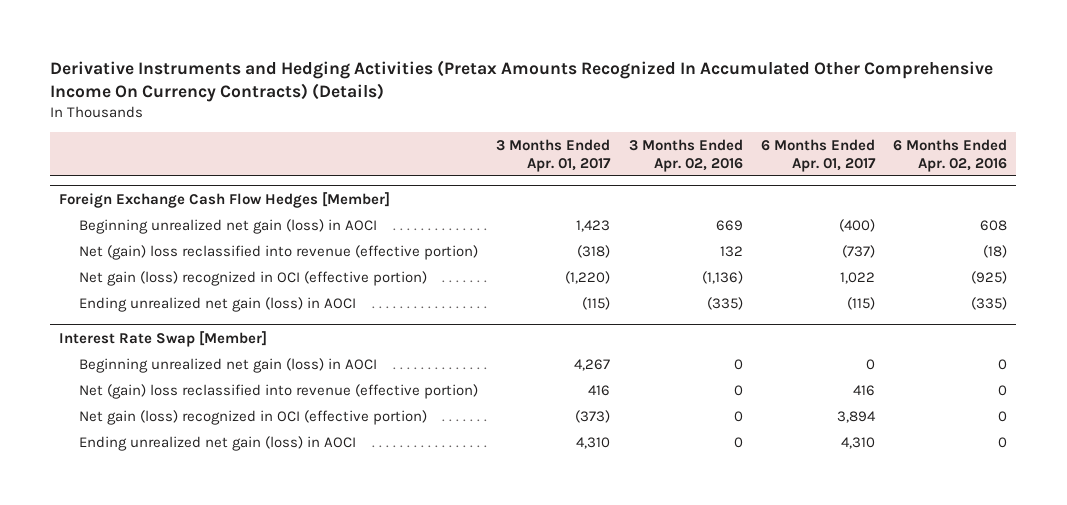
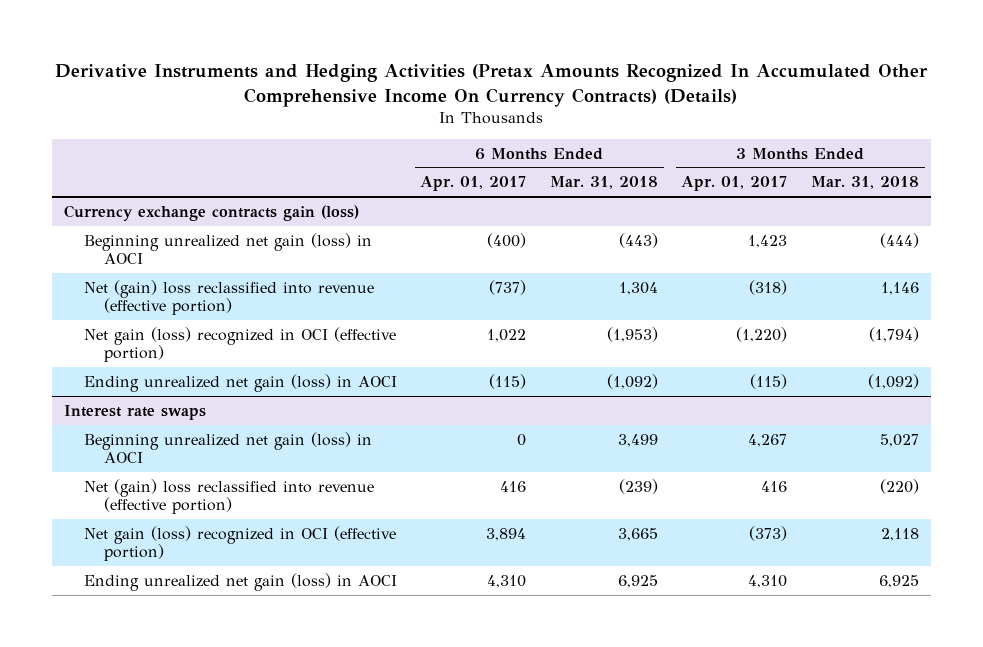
- | 3 Months Ended Apr. 01, 2017 | 3 Months Ended Apr. 02, 2016 | 6 Months Ended Apr. 01, 2017 | 6 Months Ended Apr. 02, 2016
+ | 6 Months Ended Apr. 01, 2017 | 6 Months Ended Mar. 31, 2018 | 3 Months Ended Apr. 01, 2017 | 3 Months Ended Mar. 31, 2018
- Foreign Exchange Cash Flow Hedges [Member]
+ Currency exchange contracts gain (loss)
- Interest Rate Swap [Member]
+ Interest rate swaps

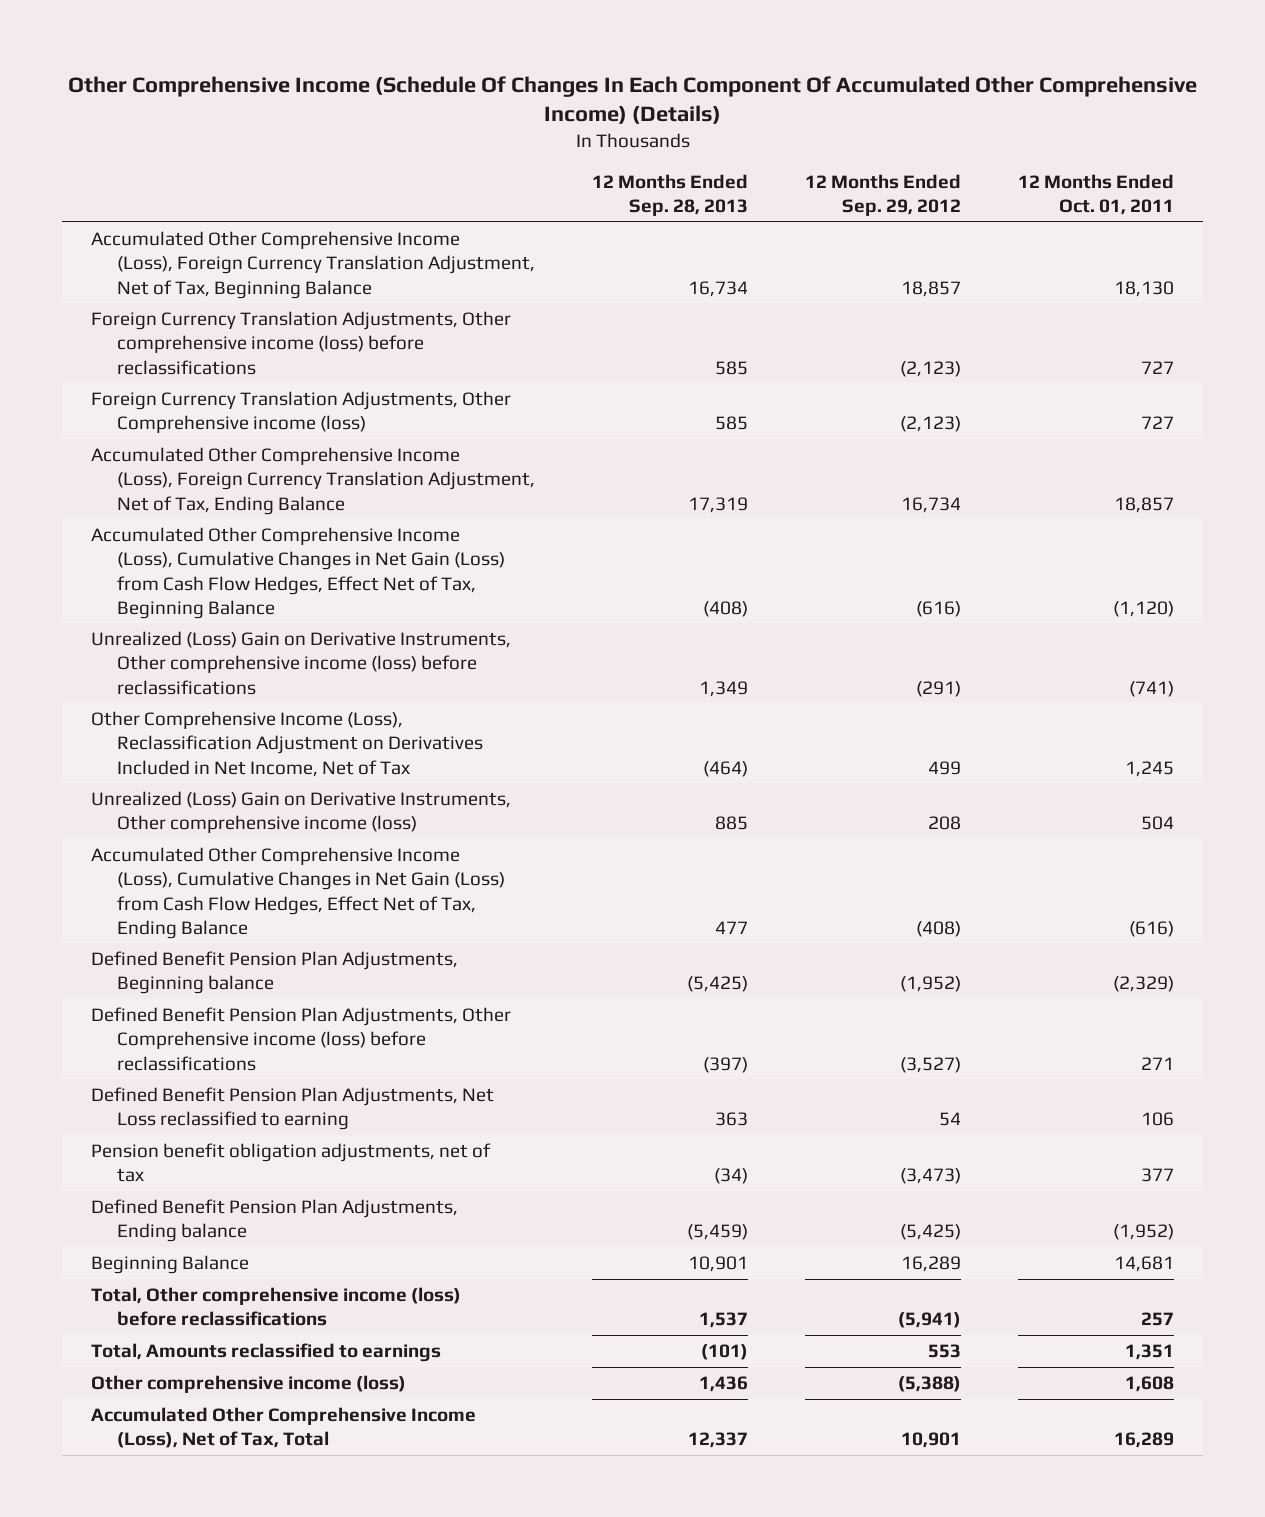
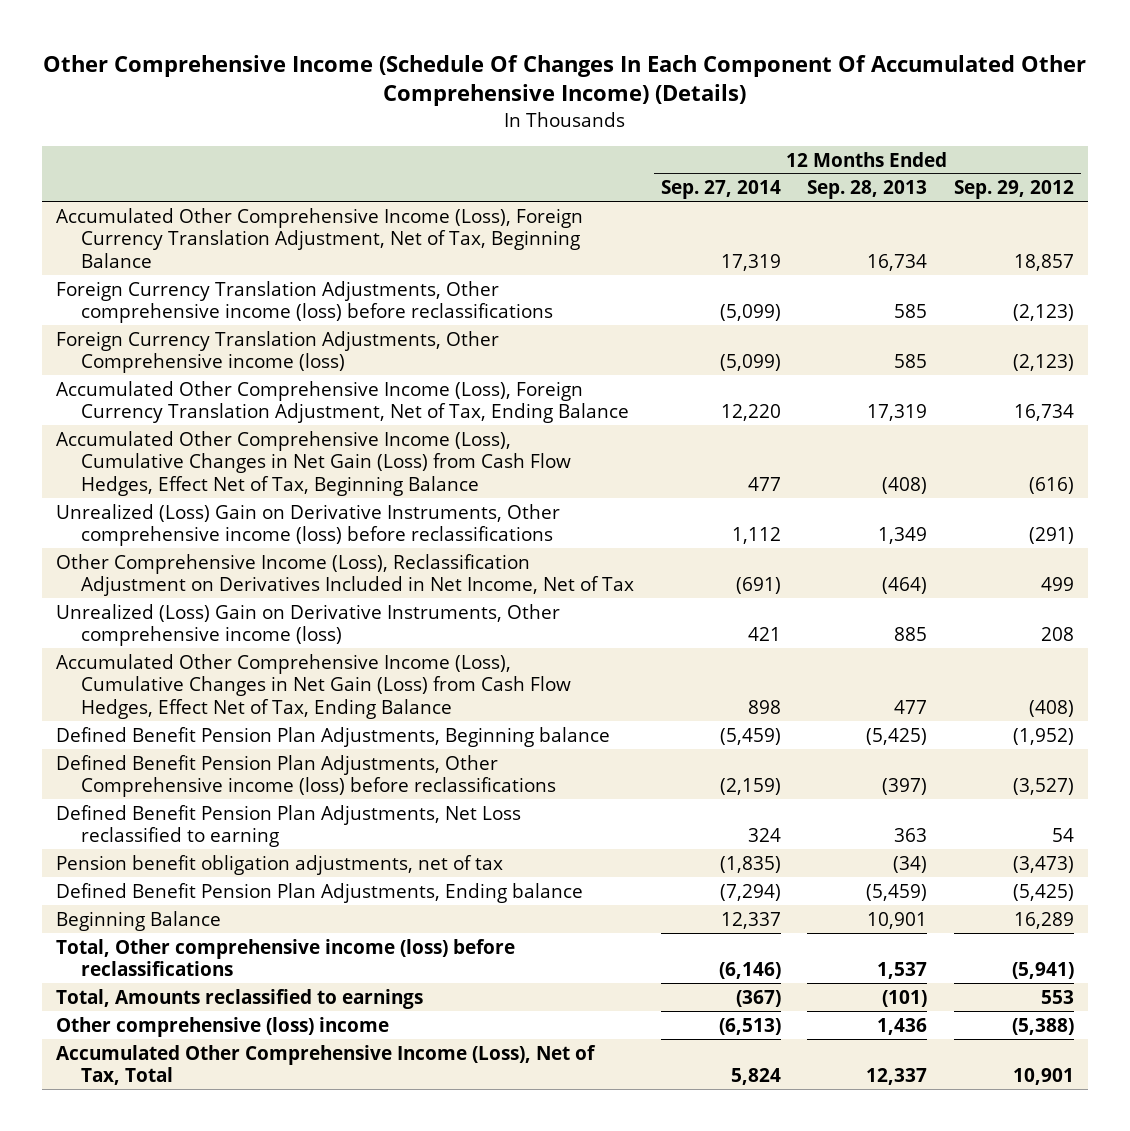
- | 12 Months Ended Sep. 28, 2013 | 12 Months Ended Sep. 29, 2012 | 12 Months Ended Oct. 01, 2011
+ | 12 Months Ended Sep. 27, 2014 | 12 Months Ended Sep. 28, 2013 | 12 Months Ended Sep. 29, 2012
- Other comprehensive income (loss) | 1,436 | (5,388) | 1,608
+ Other comprehensive (loss) income | (6,513) | 1,436 | (5,388)

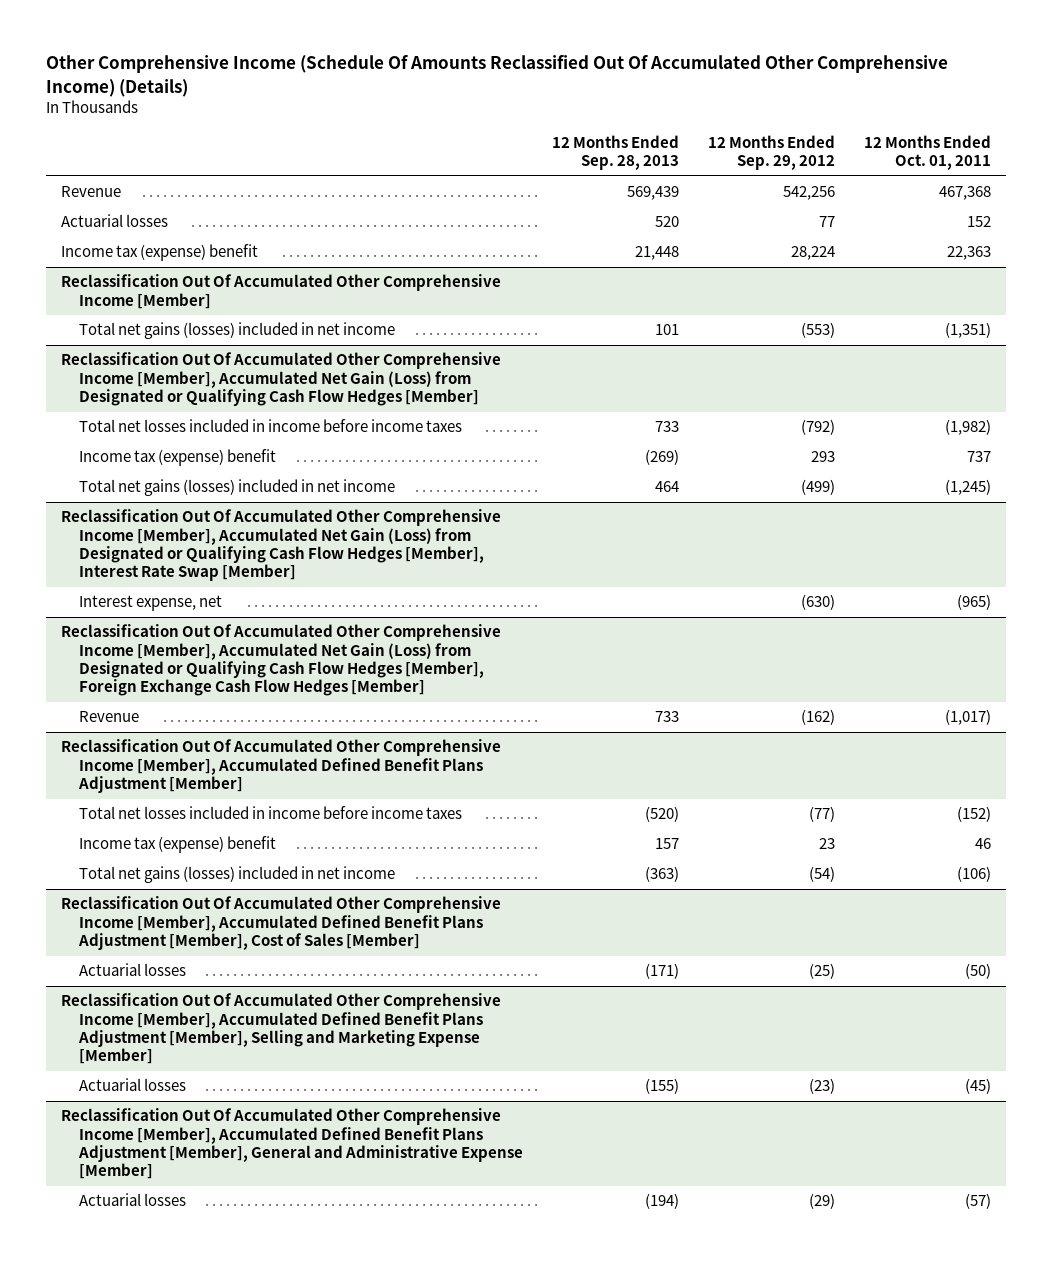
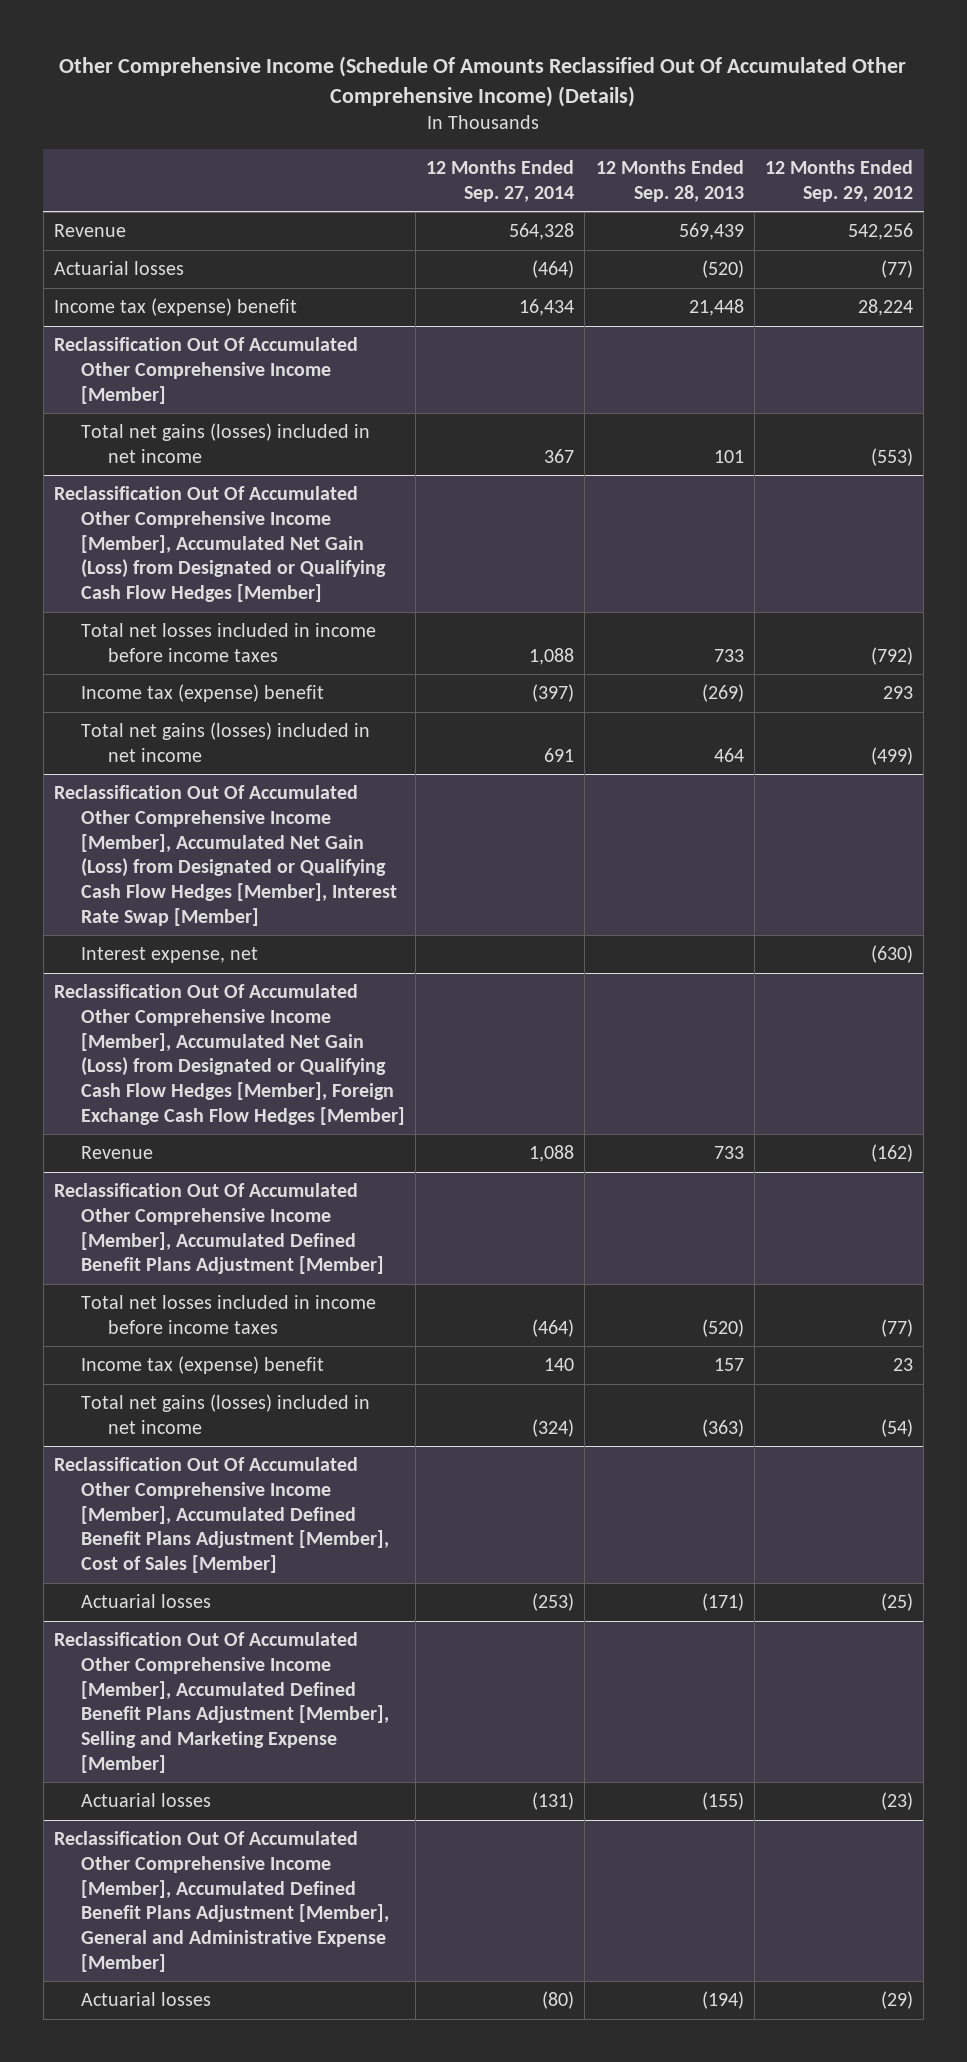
- | 12 Months Ended Sep. 28, 2013 | 12 Months Ended Sep. 29, 2012 | 12 Months Ended Oct. 01, 2011
+ | 12 Months Ended Sep. 27, 2014 | 12 Months Ended Sep. 28, 2013 | 12 Months Ended Sep. 29, 2012
- Actuarial losses | 520 | 77 | 152
+ Actuarial losses | (464) | (520) | (77)

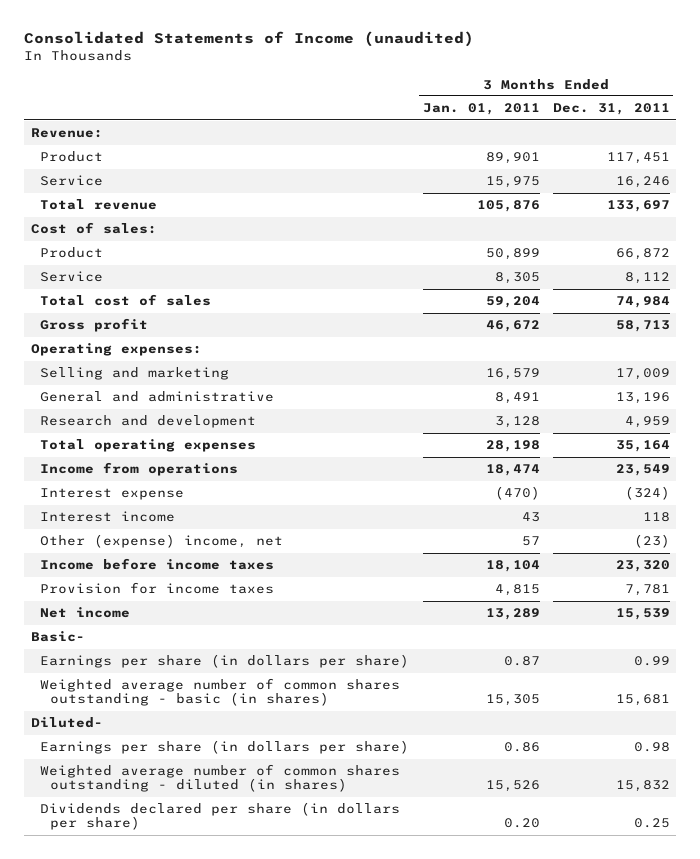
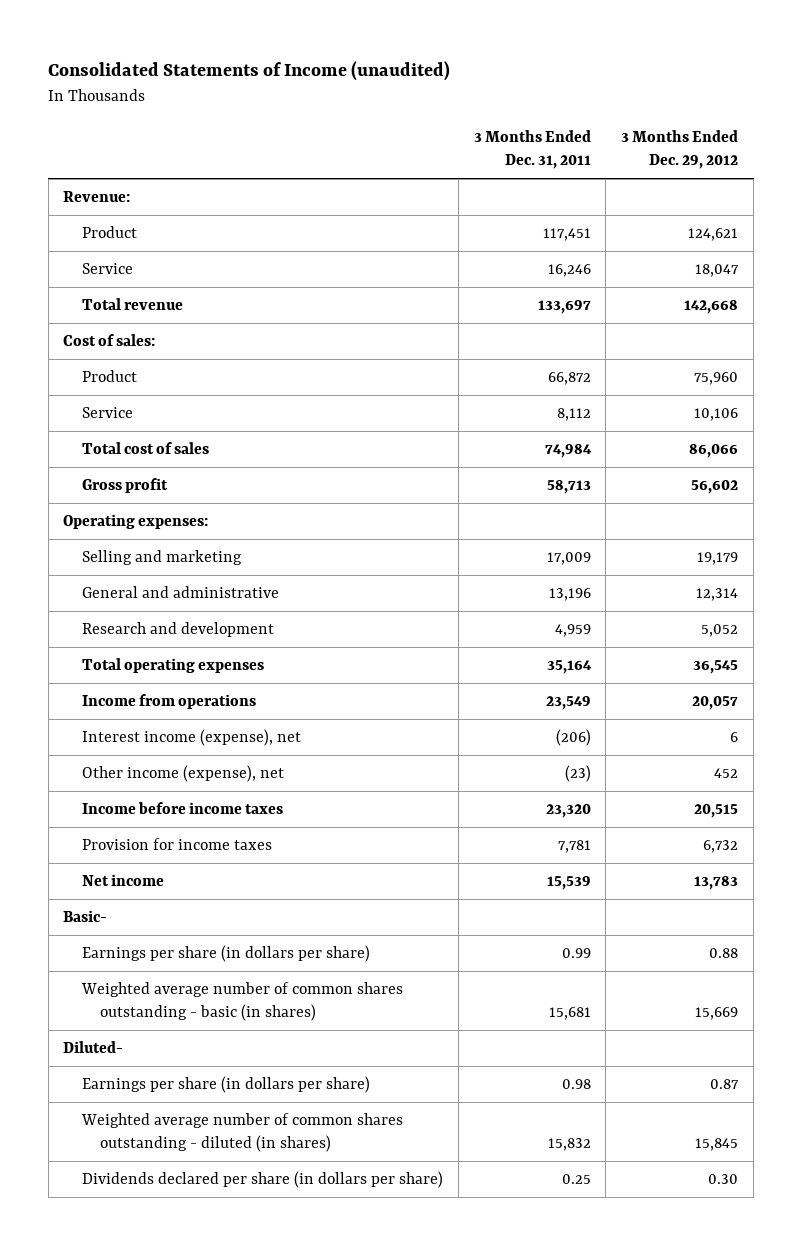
- | 3 Months Ended Jan. 01, 2011 | 3 Months Ended Dec. 31, 2011
+ | 3 Months Ended Dec. 31, 2011 | 3 Months Ended Dec. 29, 2012
- Interest expense | (470) | (324)
- Interest income | 43 | 118
- Other (expense) income, net | 57 | (23)
+ Interest income (expense), net | (206) | 6
+ Other income (expense), net | (23) | 452

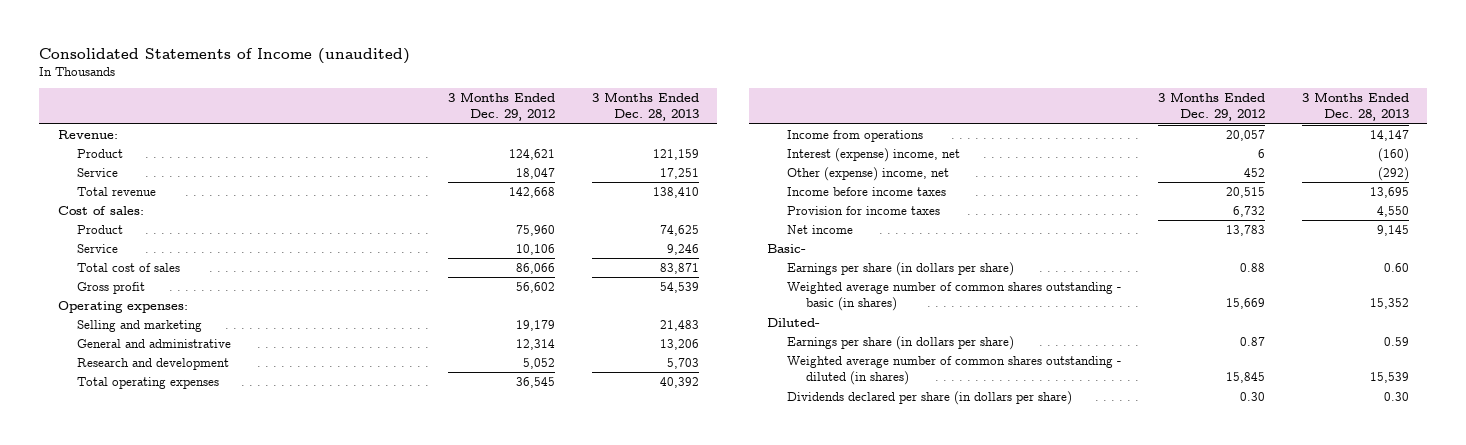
- | 3 Months Ended Dec. 31, 2011 | 3 Months Ended Dec. 29, 2012
+ | 3 Months Ended Dec. 29, 2012 | 3 Months Ended Dec. 28, 2013
- Interest income (expense), net | (206) | 6
- Other income (expense), net | (23) | 452
+ Interest (expense) income, net | 6 | (160)
+ Other (expense) income, net | 452 | (292)

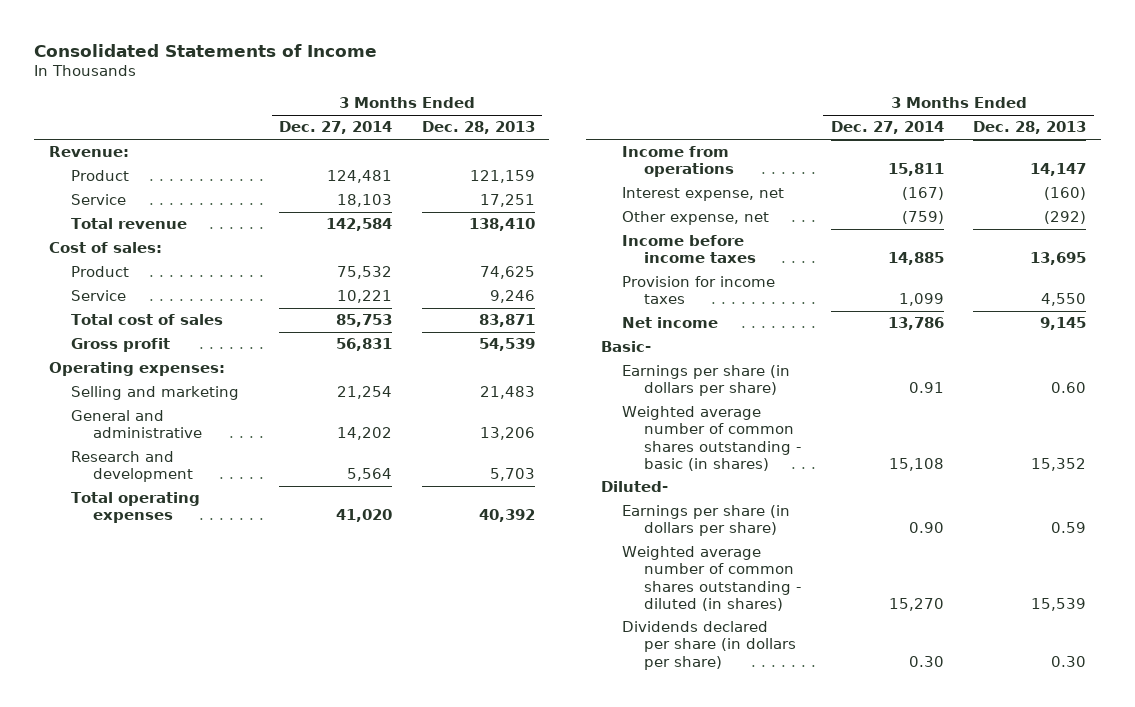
- Consolidated Statements of Income (unaudited)
+ Consolidated Statements of Income
- | 3 Months Ended Dec. 29, 2012 | 3 Months Ended Dec. 28, 2013
+ | 3 Months Ended Dec. 27, 2014 | 3 Months Ended Dec. 28, 2013
- Interest (expense) income, net | 6 | (160)
- Other (expense) income, net | 452 | (292)
+ Interest expense, net | (167) | (160)
+ Other expense, net | (759) | (292)

